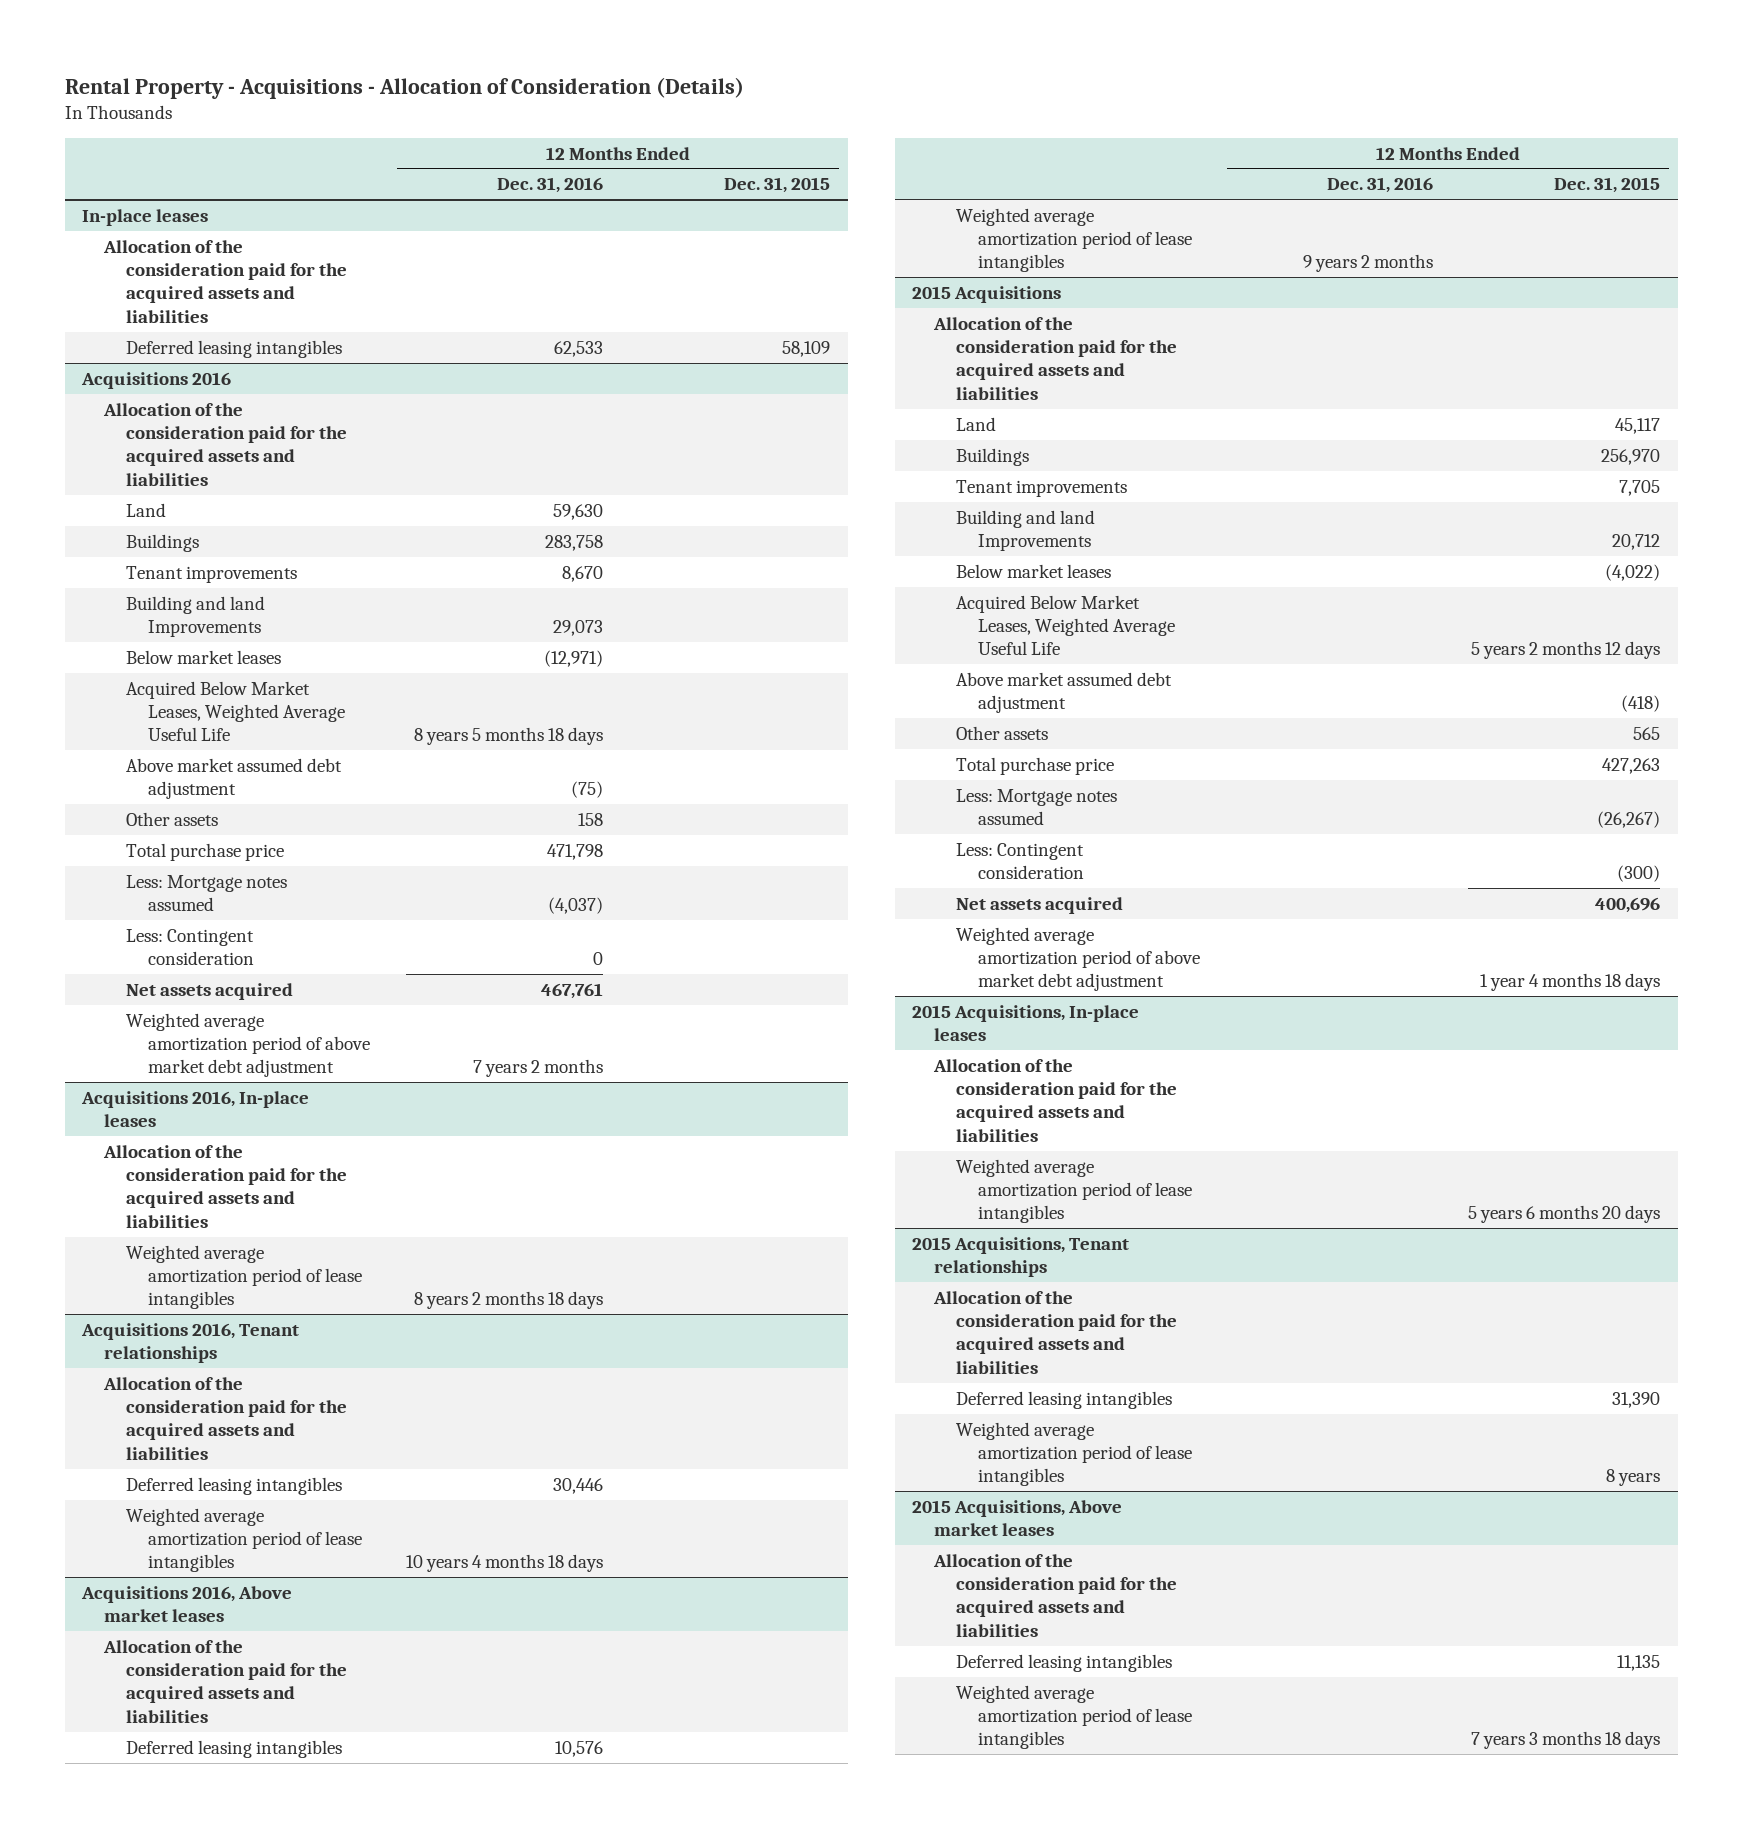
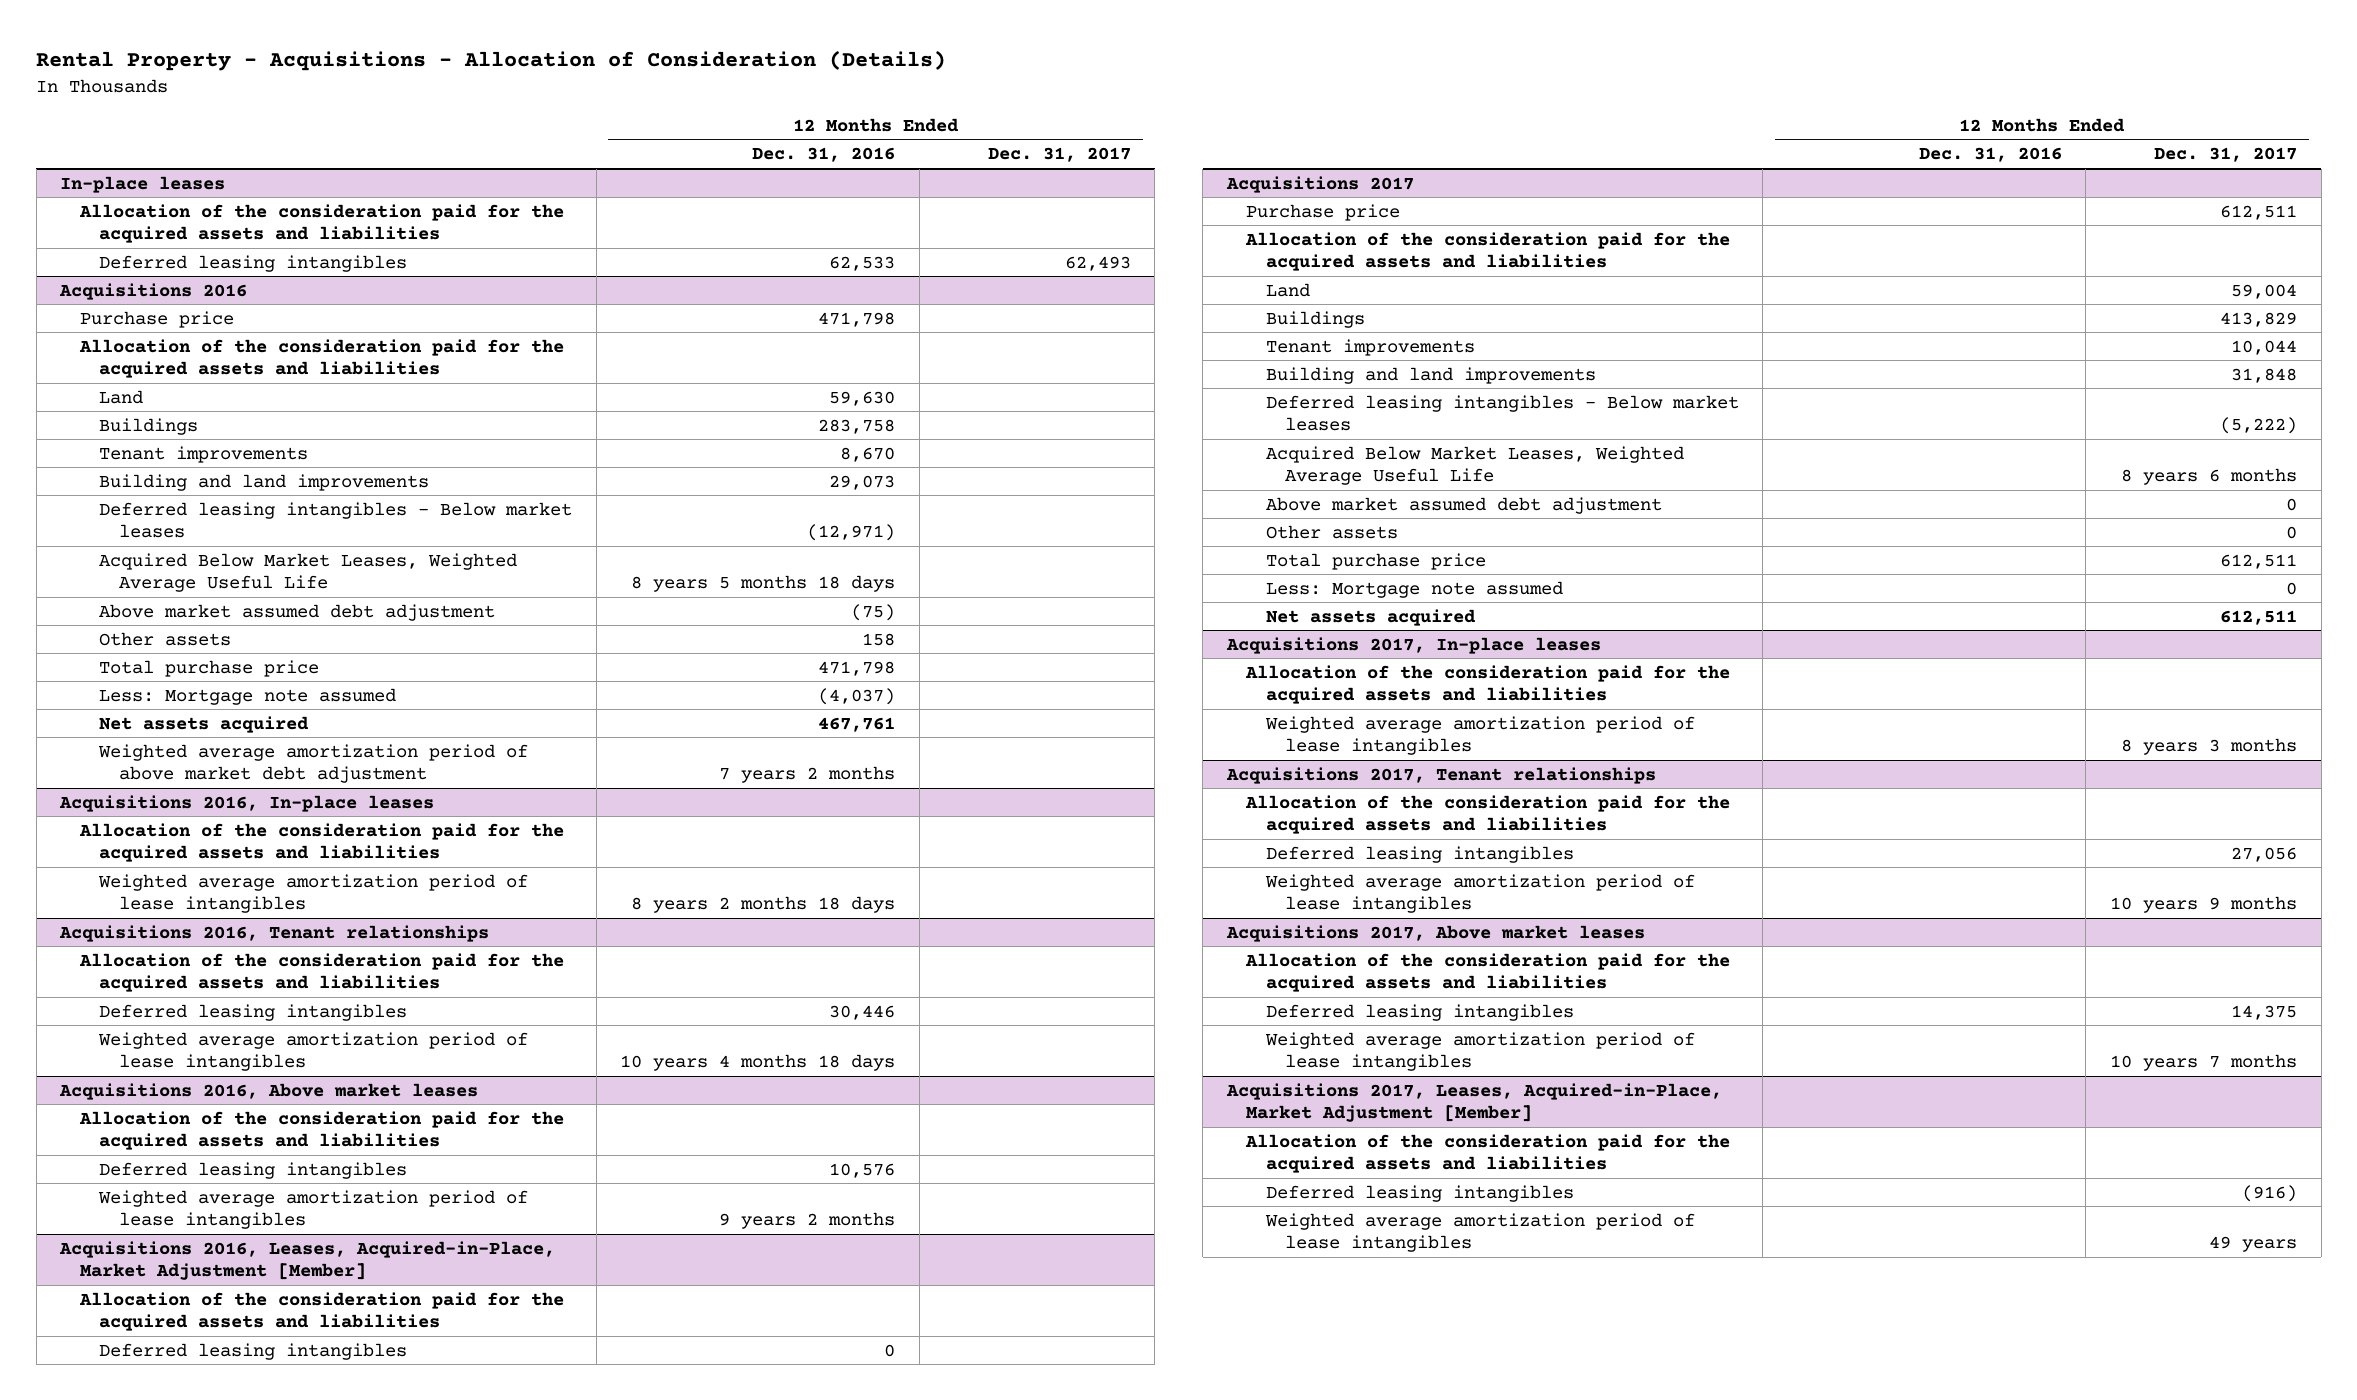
- | 12 Months Ended Dec. 31, 2016 | 12 Months Ended Dec. 31, 2015
+ | 12 Months Ended Dec. 31, 2016 | 12 Months Ended Dec. 31, 2017
@ Acquisitions 2016
+ Purchase price | 471,798 |
- Building and land Improvements | 29,073 |
- Below market leases | (12,971) |
+ Building and land improvements | 29,073 |
+ Deferred leasing intangibles - Below market leases | (12,971) |
- Less: Mortgage notes assumed | (4,037) |
- Less: Contingent consideration | 0 |
+ Less: Mortgage note assumed | (4,037) |
- 2015 Acquisitions
- Allocation of the consideration paid for the acquired assets and liabilities
- Land | | 45,117
- Buildings | | 256,970
- Tenant improvements | | 7,705
- Building and land Improvements | | 20,712
- Below market leases | | (4,022)
- Acquired Below Market Leases, Weighted Average Useful Life | | 5 years 2 months 12 days
- Above market assumed debt adjustment | | (418)
- Other assets | | 565
- Total purchase price | | 427,263
- Less: Mortgage notes assumed | | (26,267)
- Less: Contingent consideration | | (300)
- Net assets acquired | | 400,696
- Weighted average amortization period of above market debt adjustment | | 1 year 4 months 18 days
- 2015 Acquisitions, In-place leases
+ Acquisitions 2016, Leases, Acquired-in-Place, Market Adjustment [Member]
+ Allocation of the consideration paid for the acquired assets and liabilities
+ Deferred leasing intangibles | 0 |
+ Acquisitions 2017
+ Purchase price | | 612,511
+ Allocation of the consideration paid for the acquired assets and liabilities
+ Land | | 59,004
+ Buildings | | 413,829
+ Tenant improvements | | 10,044
+ Building and land improvements | | 31,848
+ Deferred leasing intangibles - Below market leases | | (5,222)
+ Acquired Below Market Leases, Weighted Average Useful Life | | 8 years 6 months
+ Above market assumed debt adjustment | | 0
+ Other assets | | 0
+ Total purchase price | | 612,511
+ Less: Mortgage note assumed | | 0
+ Net assets acquired | | 612,511
+ Acquisitions 2017, In-place leases
- 2015 Acquisitions, Tenant relationships
+ Acquisitions 2017, Tenant relationships
- 2015 Acquisitions, Above market leases
+ Acquisitions 2017, Above market leases
+ Acquisitions 2017, Leases, Acquired-in-Place, Market Adjustment [Member]
+ Allocation of the consideration paid for the acquired assets and liabilities
+ Deferred leasing intangibles | | (916)
+ Weighted average amortization period of lease intangibles | | 49 years

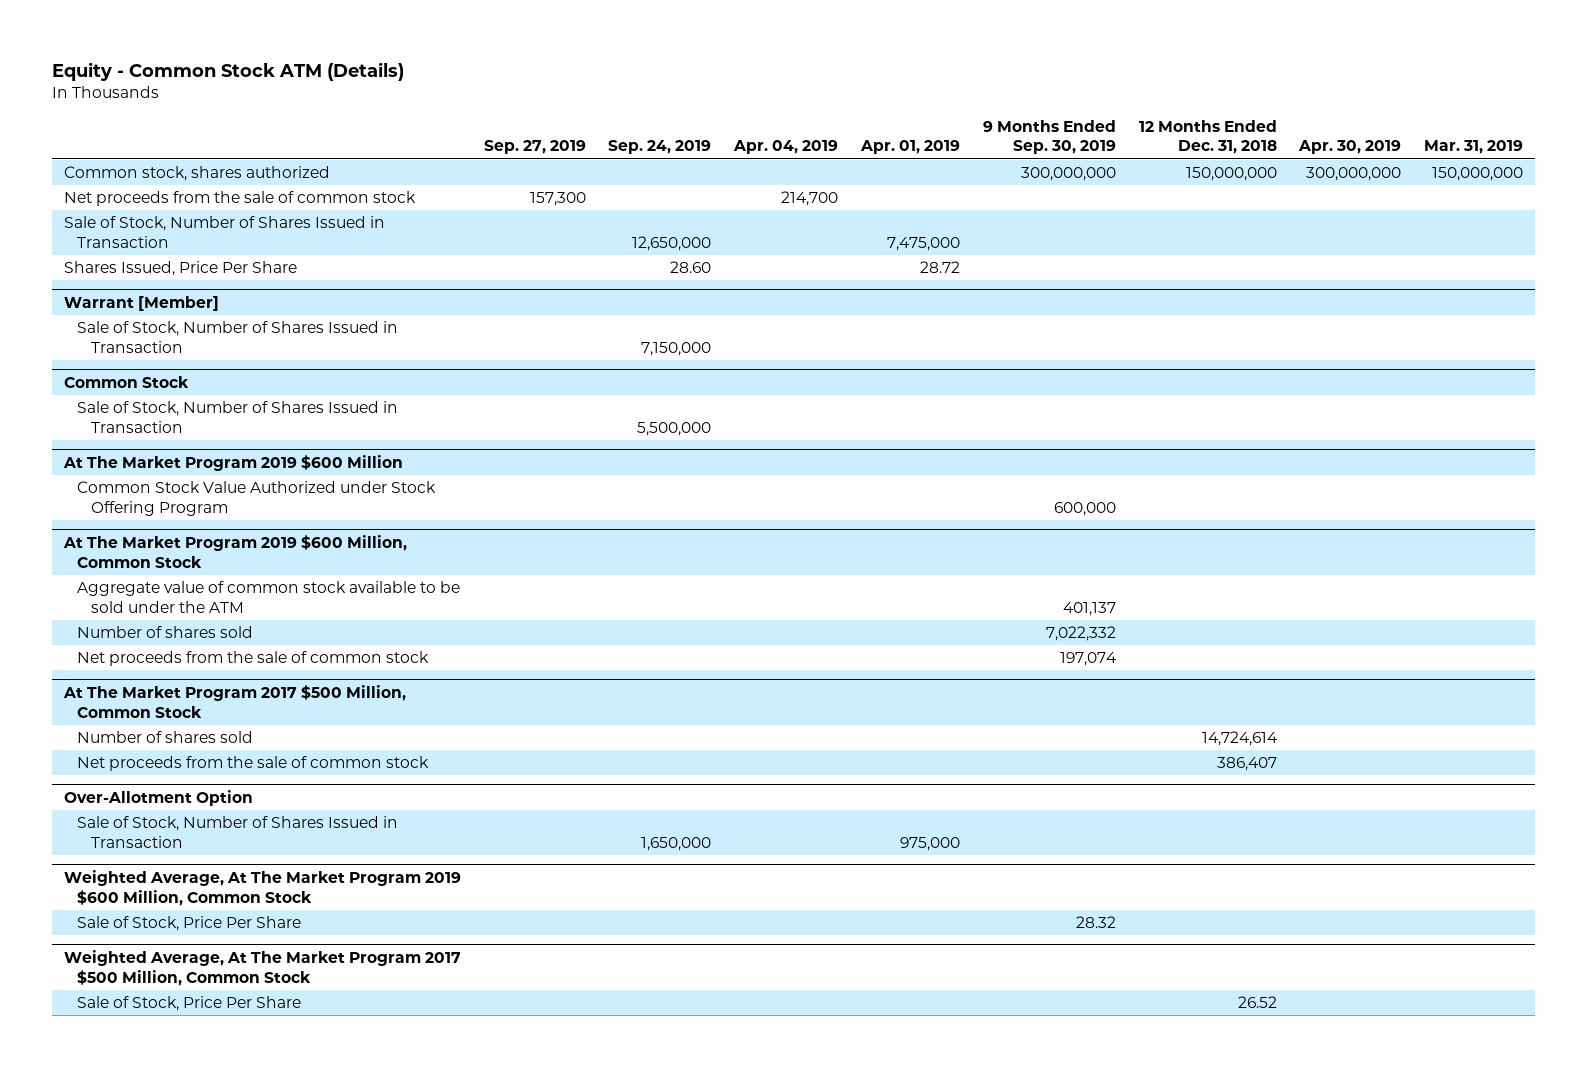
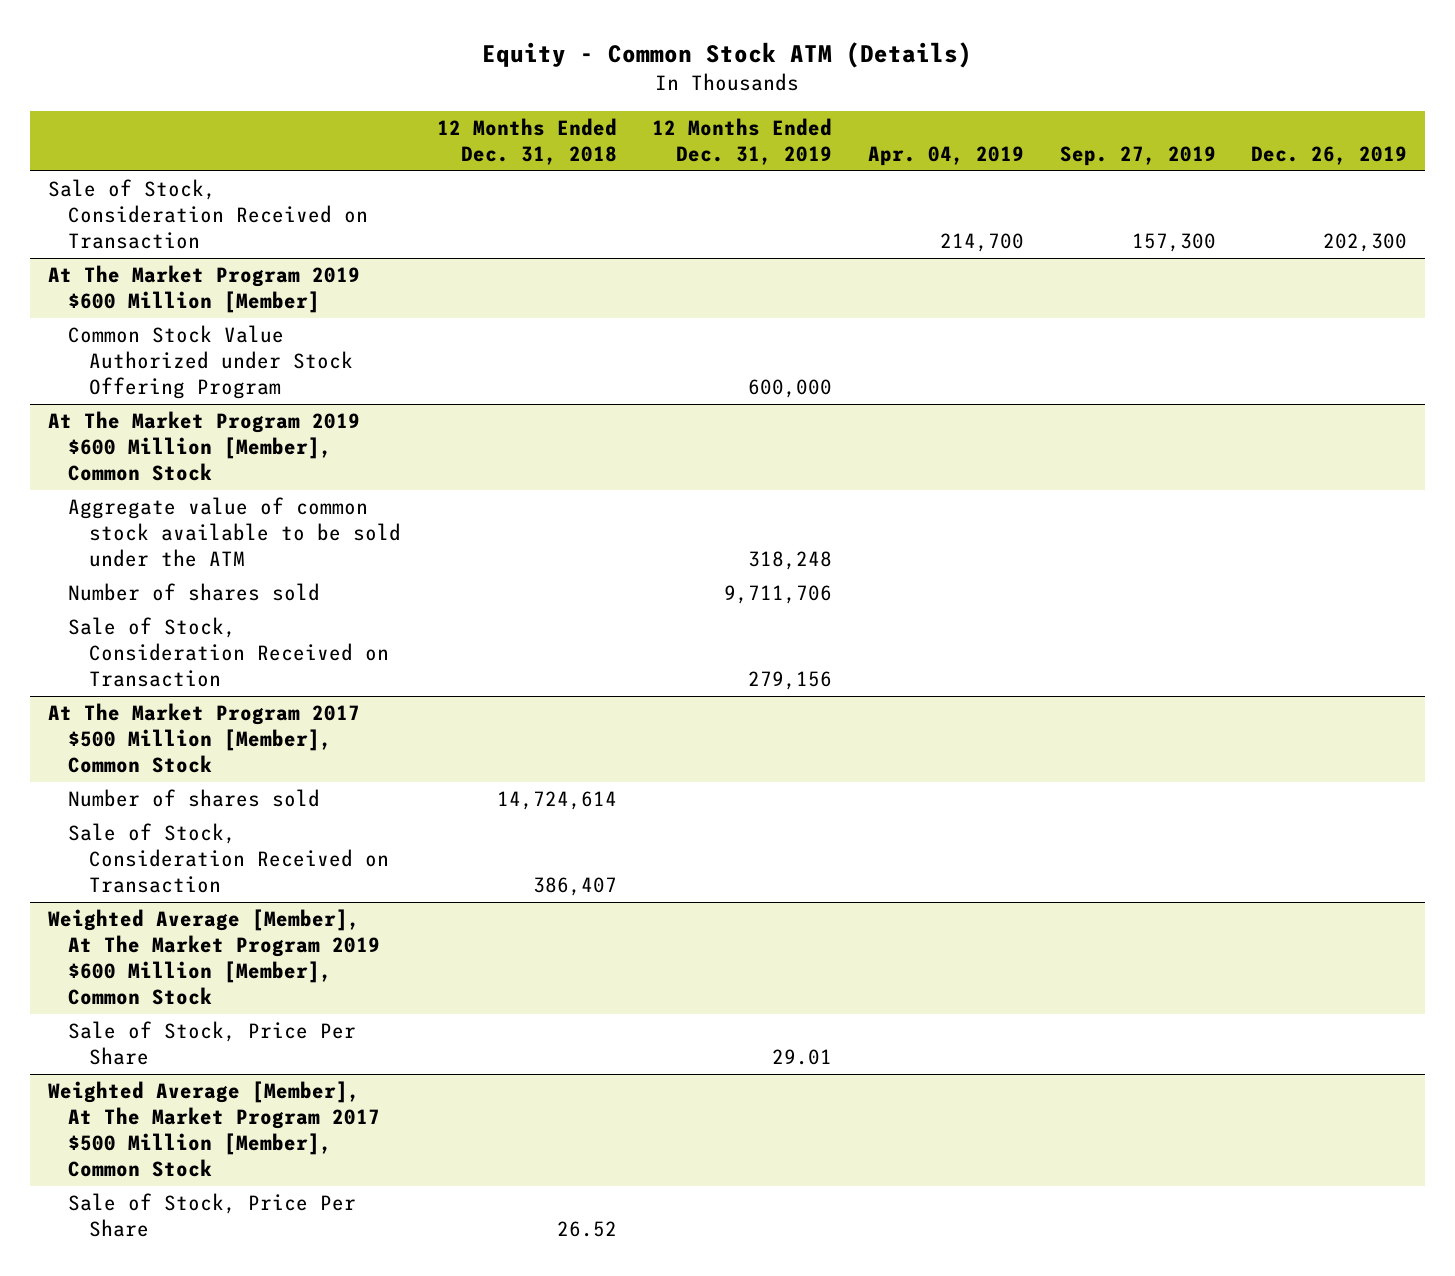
- | Sep. 27, 2019 | Sep. 24, 2019 | Apr. 04, 2019 | Apr. 01, 2019 | 9 Months Ended Sep. 30, 2019 | 12 Months Ended Dec. 31, 2018 | Apr. 30, 2019 | Mar. 31, 2019
+ | 12 Months Ended Dec. 31, 2018 | 12 Months Ended Dec. 31, 2019 | Apr. 04, 2019 | Sep. 27, 2019 | Dec. 26, 2019
- Common stock, shares authorized | | | | | 300,000,000 | 150,000,000 | 300,000,000 | 150,000,000
- Net proceeds from the sale of common stock | 157,300 | | 214,700 | | | | |
- Sale of Stock, Number of Shares Issued in Transaction | | 12,650,000 | | 7,475,000 | | | |
- Shares Issued, Price Per Share | | 28.60 | | 28.72 | | | |
- Warrant [Member]
- Sale of Stock, Number of Shares Issued in Transaction | | 7,150,000 | | | | | |
- Common Stock
- Sale of Stock, Number of Shares Issued in Transaction | | 5,500,000 | | | | | |
- At The Market Program 2019 $600 Million
+ Sale of Stock, Consideration Received on Transaction | | | 214,700 | 157,300 | 202,300
+ At The Market Program 2019 $600 Million [Member]
- At The Market Program 2019 $600 Million, Common Stock
+ At The Market Program 2019 $600 Million [Member], Common Stock
- Net proceeds from the sale of common stock | | | | | 197,074 | | |
- At The Market Program 2017 $500 Million, Common Stock
+ Sale of Stock, Consideration Received on Transaction | | 279,156 | | |
+ At The Market Program 2017 $500 Million [Member], Common Stock
- Net proceeds from the sale of common stock | | | | | | 386,407 | |
- Over-Allotment Option
- Sale of Stock, Number of Shares Issued in Transaction | | 1,650,000 | | 975,000 | | | |
- Weighted Average, At The Market Program 2019 $600 Million, Common Stock
+ Sale of Stock, Consideration Received on Transaction | 386,407 | | | |
+ Weighted Average [Member], At The Market Program 2019 $600 Million [Member], Common Stock
- Weighted Average, At The Market Program 2017 $500 Million, Common Stock
+ Weighted Average [Member], At The Market Program 2017 $500 Million [Member], Common Stock

